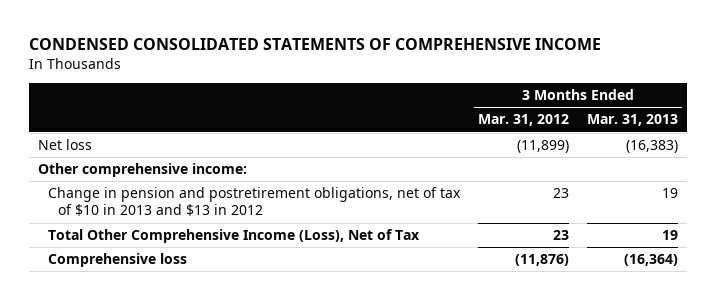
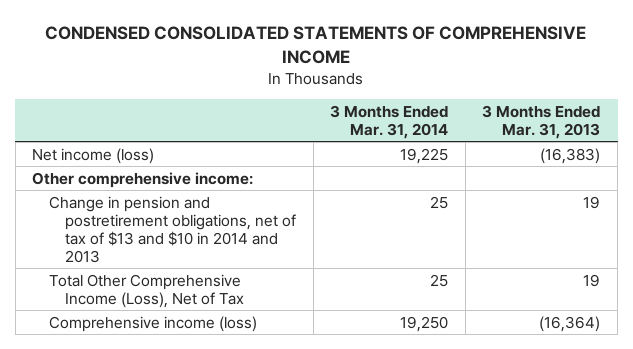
- | 3 Months Ended Mar. 31, 2012 | 3 Months Ended Mar. 31, 2013
+ | 3 Months Ended Mar. 31, 2014 | 3 Months Ended Mar. 31, 2013
- Net loss | (11,899) | (16,383)
+ Net income (loss) | 19,225 | (16,383)
- Change in pension and postretirement obligations, net of tax of $10 in 2013 and $13 in 2012 | 23 | 19
+ Change in pension and postretirement obligations, net of tax of $13 and $10 in 2014 and 2013 | 25 | 19
- Comprehensive loss | (11,876) | (16,364)
+ Comprehensive income (loss) | 19,250 | (16,364)

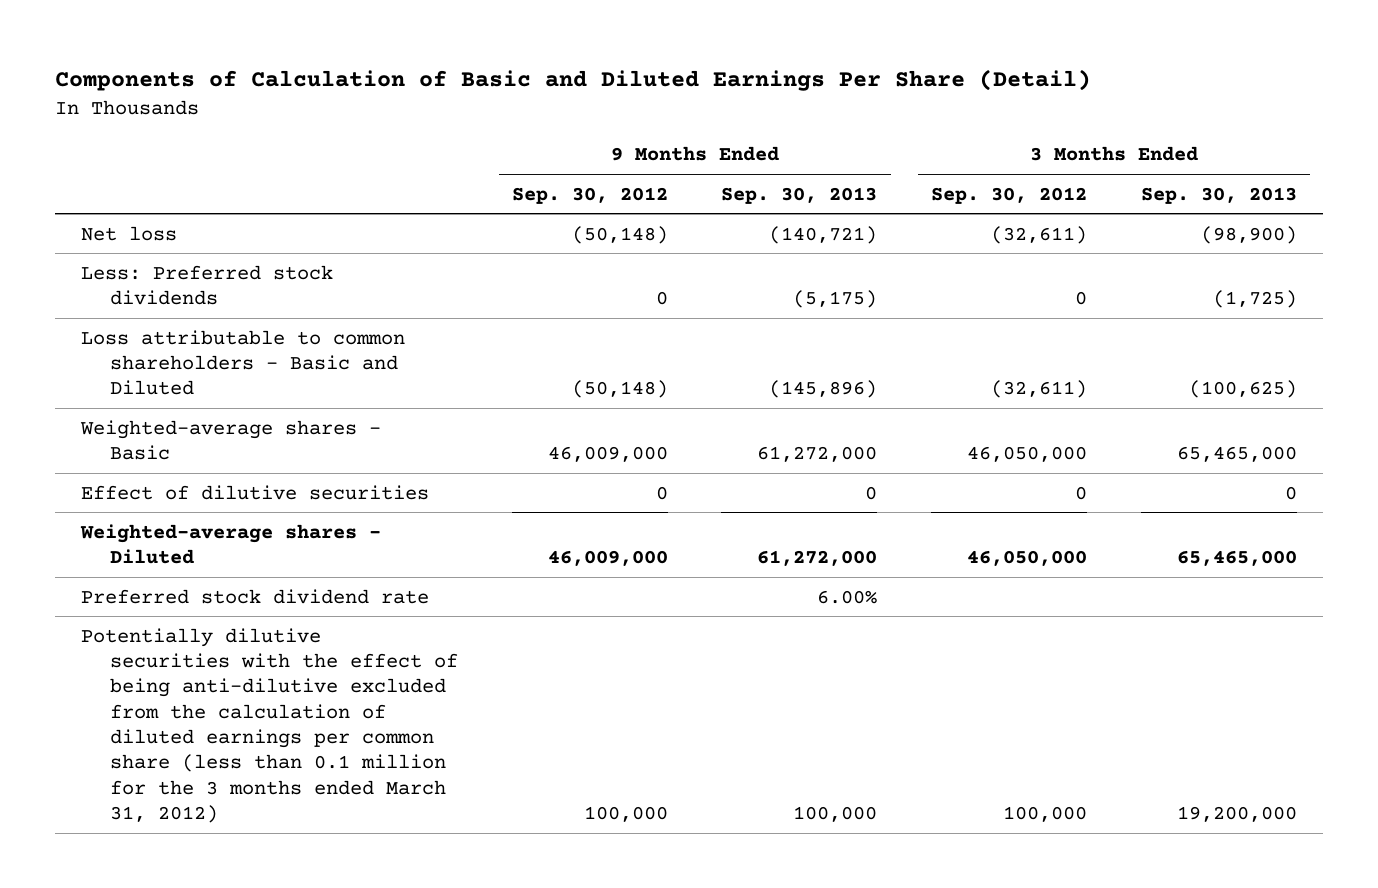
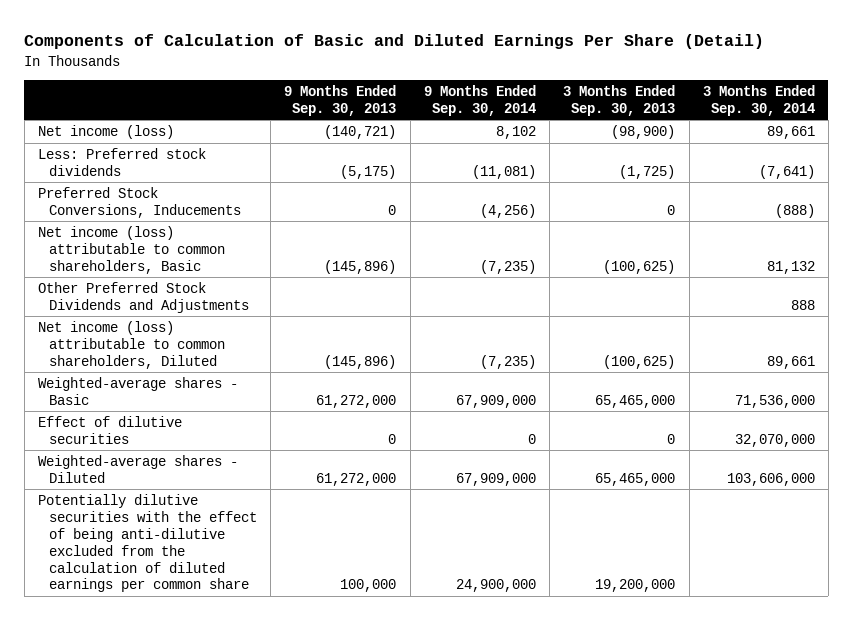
- | 9 Months Ended Sep. 30, 2012 | 9 Months Ended Sep. 30, 2013 | 3 Months Ended Sep. 30, 2012 | 3 Months Ended Sep. 30, 2013
+ | 9 Months Ended Sep. 30, 2013 | 9 Months Ended Sep. 30, 2014 | 3 Months Ended Sep. 30, 2013 | 3 Months Ended Sep. 30, 2014
- Net loss | (50,148) | (140,721) | (32,611) | (98,900)
+ Net income (loss) | (140,721) | 8,102 | (98,900) | 89,661
- Loss attributable to common shareholders - Basic and Diluted | (50,148) | (145,896) | (32,611) | (100,625)
+ Preferred Stock Conversions, Inducements | 0 | (4,256) | 0 | (888)
+ Net income (loss) attributable to common shareholders, Basic | (145,896) | (7,235) | (100,625) | 81,132
+ Other Preferred Stock Dividends and Adjustments | | | | 888
+ Net income (loss) attributable to common shareholders, Diluted | (145,896) | (7,235) | (100,625) | 89,661
- Preferred stock dividend rate | | 6.00% | |
- Potentially dilutive securities with the effect of being anti-dilutive excluded from the calculation of diluted earnings per common share (less than 0.1 million for the 3 months ended March 31, 2012) | 100,000 | 100,000 | 100,000 | 19,200,000
+ Potentially dilutive securities with the effect of being anti-dilutive excluded from the calculation of diluted earnings per common share | 100,000 | 24,900,000 | 19,200,000 |

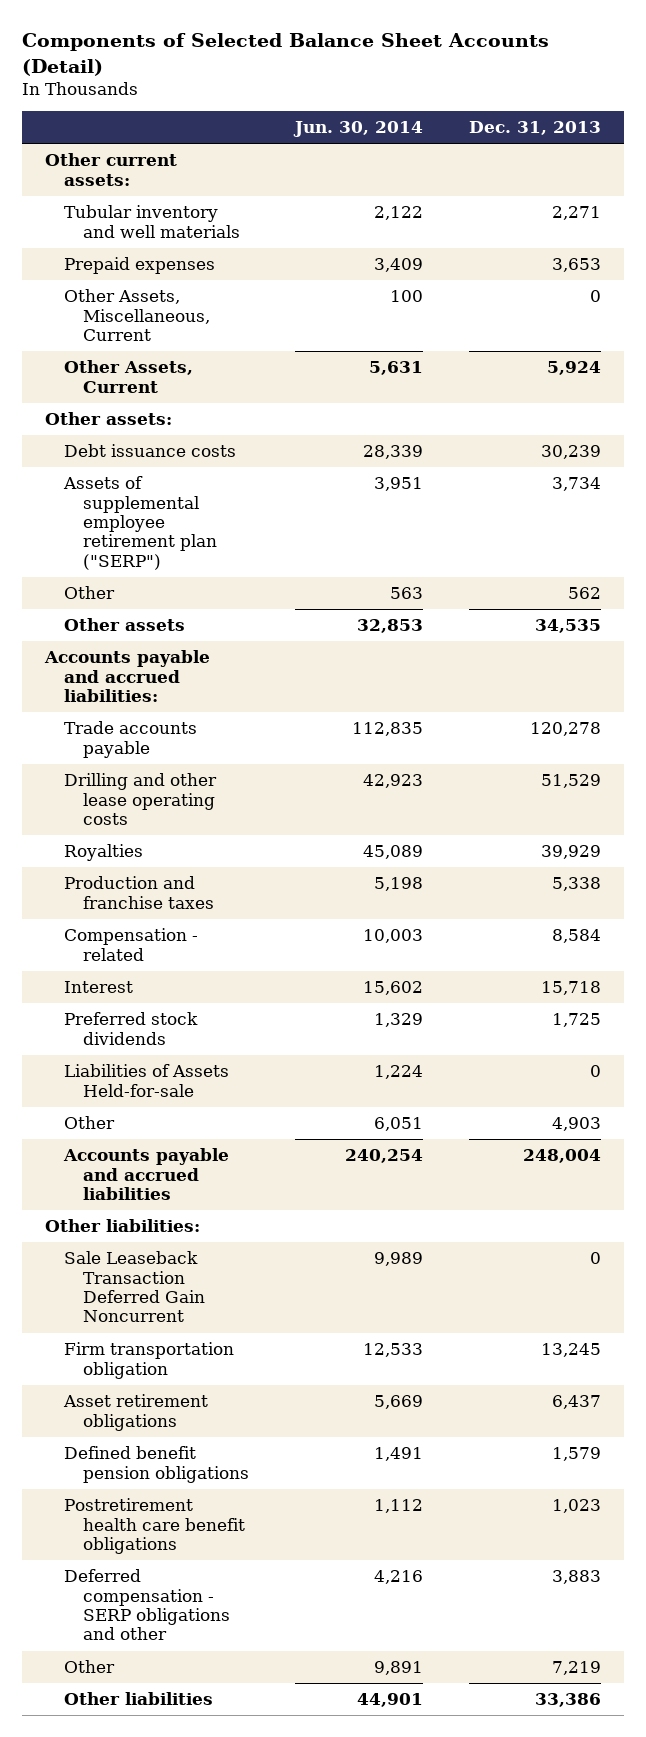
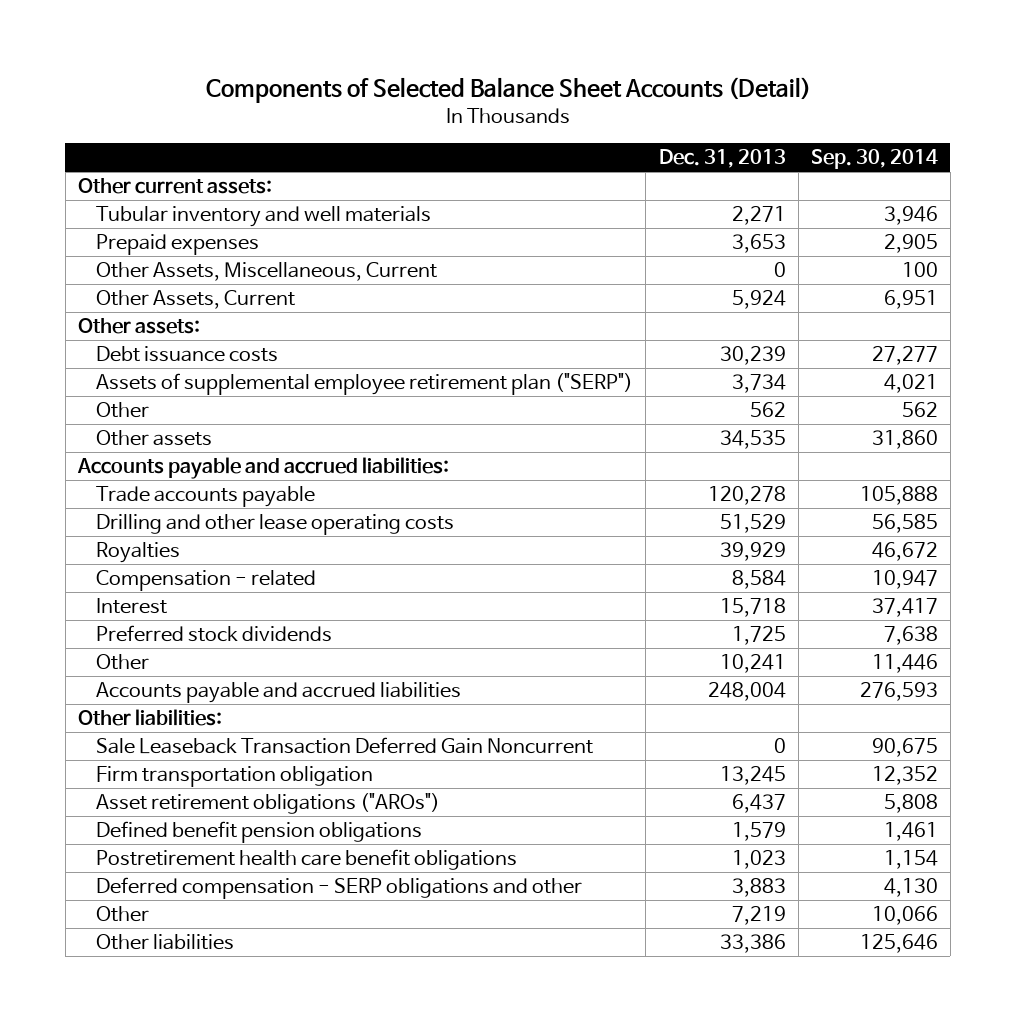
- | Jun. 30, 2014 | Dec. 31, 2013
+ | Dec. 31, 2013 | Sep. 30, 2014
- Production and franchise taxes | 5,198 | 5,338
- Liabilities of Assets Held-for-sale | 1,224 | 0
- Other | 6,051 | 4,903
+ Other | 10,241 | 11,446
- Asset retirement obligations | 5,669 | 6,437
+ Asset retirement obligations ("AROs") | 6,437 | 5,808

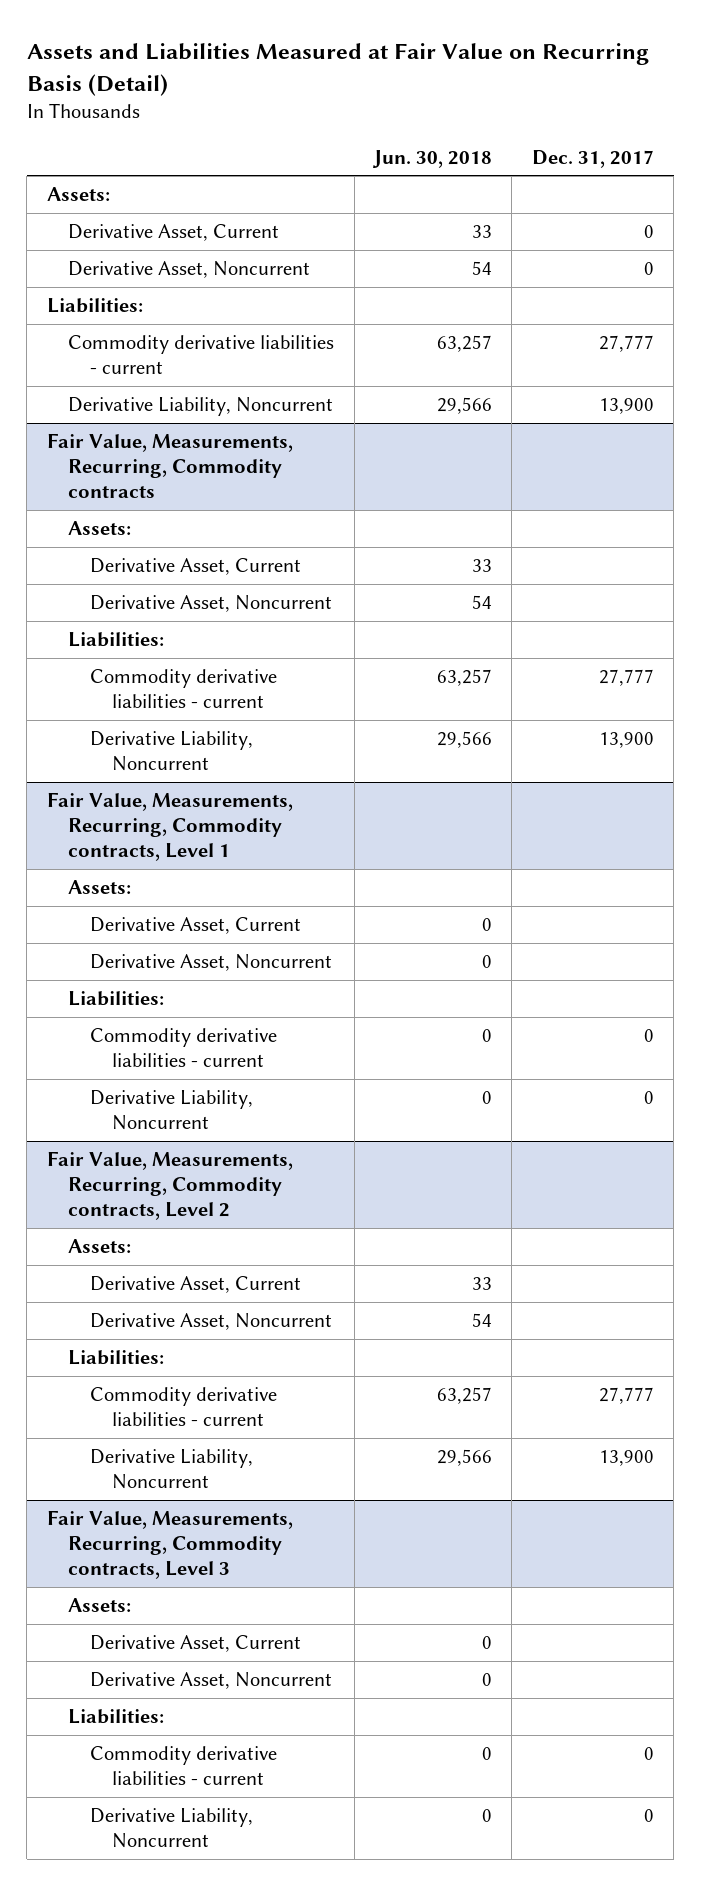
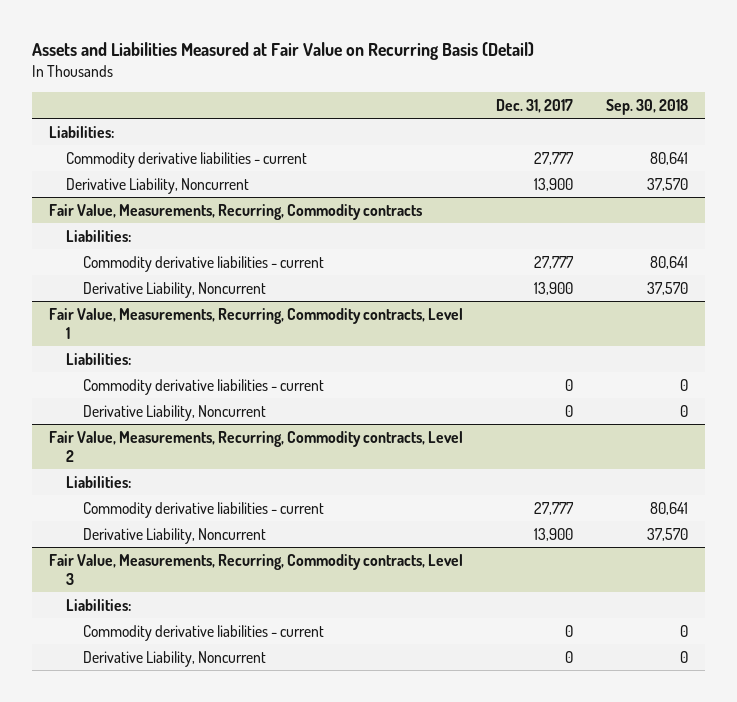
- | Jun. 30, 2018 | Dec. 31, 2017
+ | Dec. 31, 2017 | Sep. 30, 2018
- Assets:
- Derivative Asset, Current | 33 | 0
- Derivative Asset, Noncurrent | 54 | 0
@ Fair Value, Measurements, Recurring, Commodity contracts
- Assets:
- Derivative Asset, Current | 33 |
- Derivative Asset, Noncurrent | 54 |
@ Fair Value, Measurements, Recurring, Commodity contracts, Level 1
- Assets:
- Derivative Asset, Current | 0 |
- Derivative Asset, Noncurrent | 0 |
@ Fair Value, Measurements, Recurring, Commodity contracts, Level 2
- Assets:
- Derivative Asset, Current | 33 |
- Derivative Asset, Noncurrent | 54 |
@ Fair Value, Measurements, Recurring, Commodity contracts, Level 3
- Assets:
- Derivative Asset, Current | 0 |
- Derivative Asset, Noncurrent | 0 |

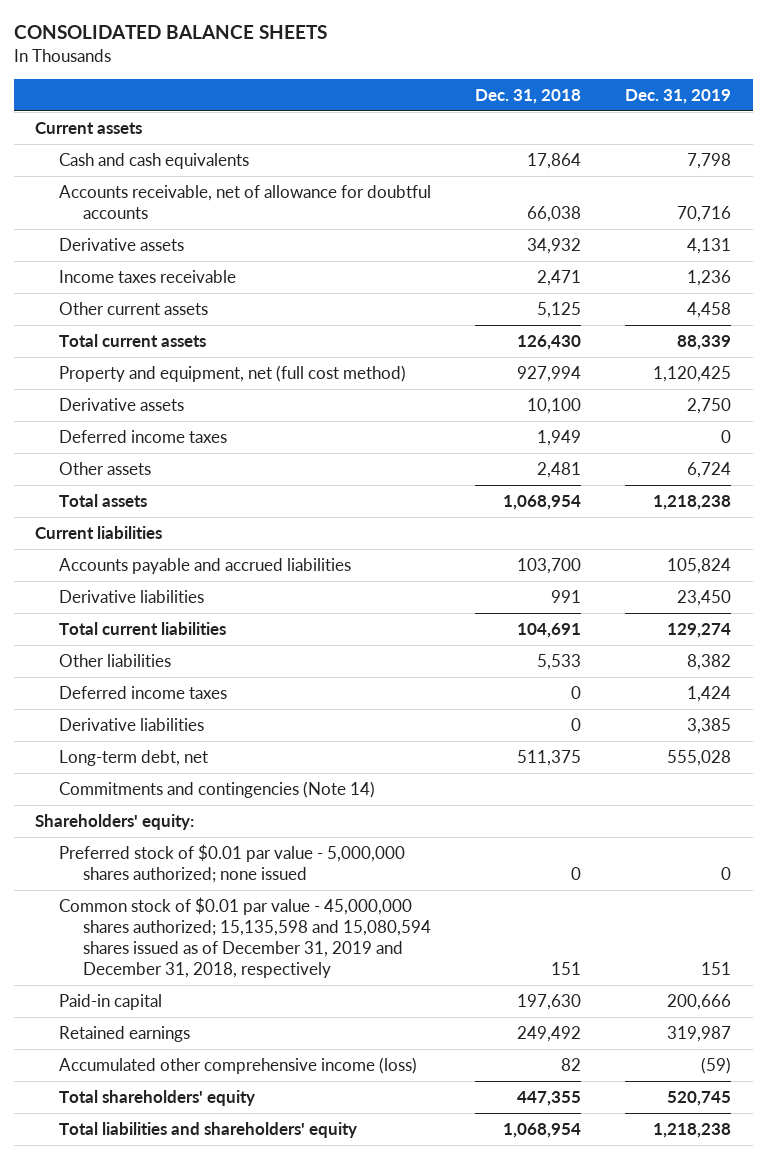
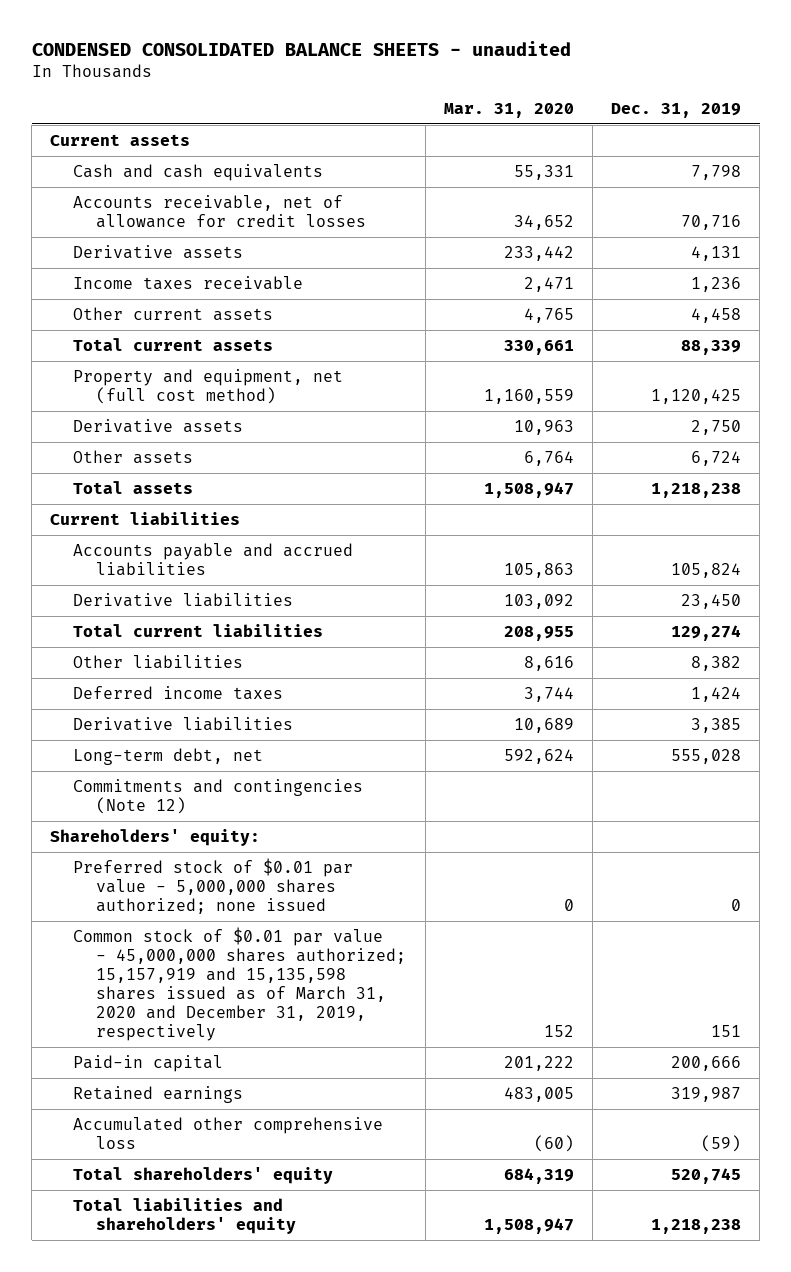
- CONSOLIDATED BALANCE SHEETS
+ CONDENSED CONSOLIDATED BALANCE SHEETS - unaudited
- | Dec. 31, 2018 | Dec. 31, 2019
+ | Mar. 31, 2020 | Dec. 31, 2019
- Accounts receivable, net of allowance for doubtful accounts | 66,038 | 70,716
+ Accounts receivable, net of allowance for credit losses | 34,652 | 70,716
- Deferred income taxes | 1,949 | 0
- Commitments and contingencies (Note 14)
+ Commitments and contingencies (Note 12)
- Common stock of $0.01 par value - 45,000,000 shares authorized; 15,135,598 and 15,080,594 shares issued as of December 31, 2019 and December 31, 2018, respectively | 151 | 151
+ Common stock of $0.01 par value - 45,000,000 shares authorized; 15,157,919 and 15,135,598 shares issued as of March 31, 2020 and December 31, 2019, respectively | 152 | 151
- Accumulated other comprehensive income (loss) | 82 | (59)
+ Accumulated other comprehensive loss | (60) | (59)

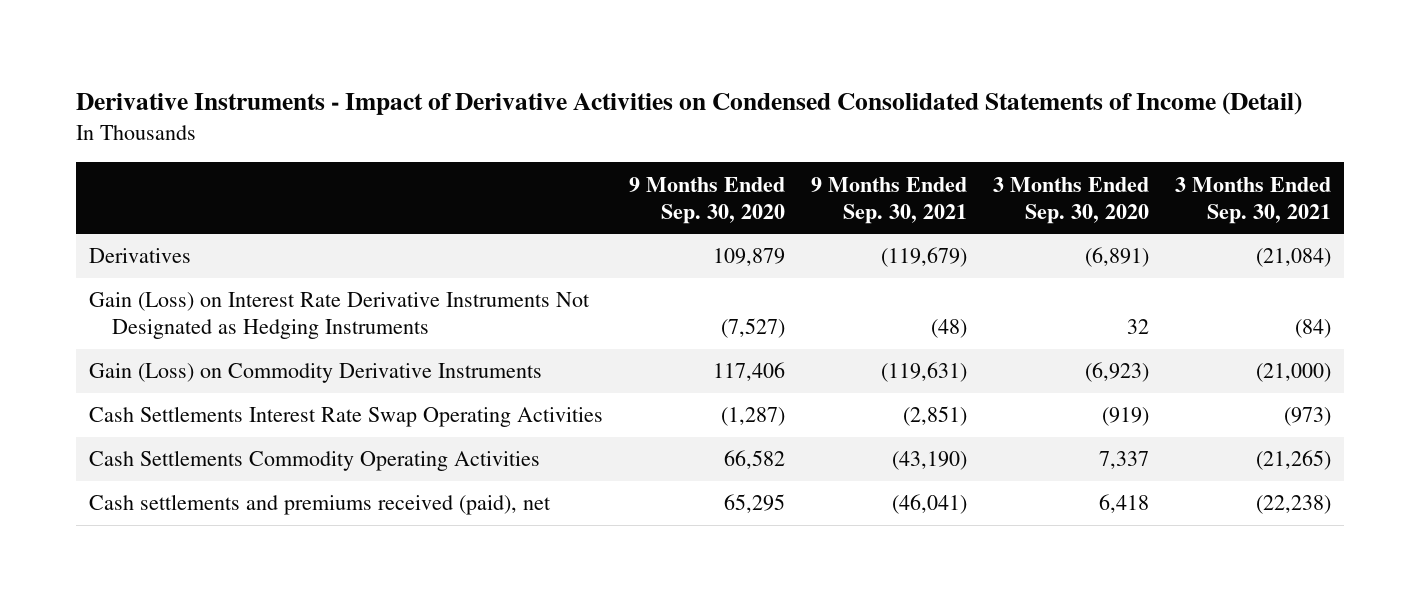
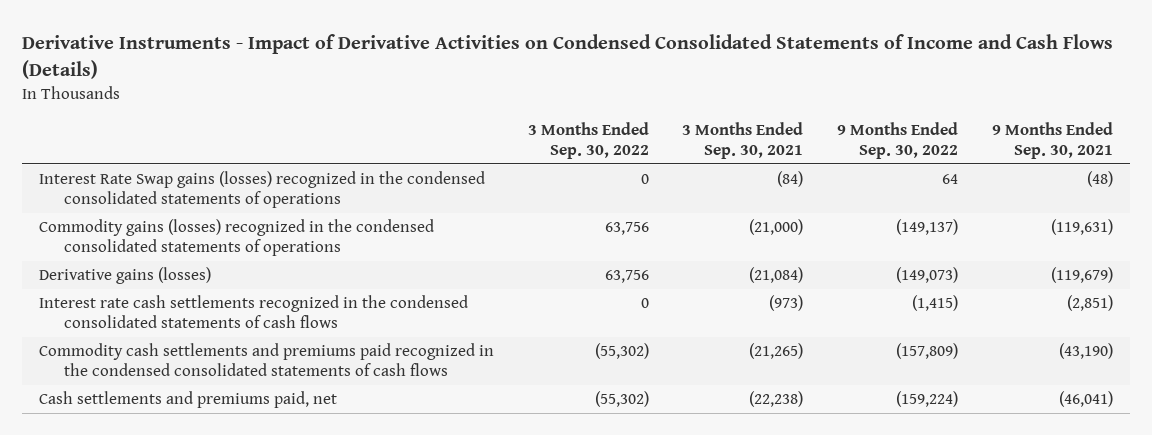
- Derivative Instruments - Impact of Derivative Activities on Condensed Consolidated Statements of Income (Detail)
+ Derivative Instruments - Impact of Derivative Activities on Condensed Consolidated Statements of Income and Cash Flows (Details)
- | 9 Months Ended Sep. 30, 2020 | 9 Months Ended Sep. 30, 2021 | 3 Months Ended Sep. 30, 2020 | 3 Months Ended Sep. 30, 2021
+ | 3 Months Ended Sep. 30, 2022 | 3 Months Ended Sep. 30, 2021 | 9 Months Ended Sep. 30, 2022 | 9 Months Ended Sep. 30, 2021
- Derivatives | 109,879 | (119,679) | (6,891) | (21,084)
- Gain (Loss) on Interest Rate Derivative Instruments Not Designated as Hedging Instruments | (7,527) | (48) | 32 | (84)
- Gain (Loss) on Commodity Derivative Instruments | 117,406 | (119,631) | (6,923) | (21,000)
- Cash Settlements Interest Rate Swap Operating Activities | (1,287) | (2,851) | (919) | (973)
- Cash Settlements Commodity Operating Activities | 66,582 | (43,190) | 7,337 | (21,265)
- Cash settlements and premiums received (paid), net | 65,295 | (46,041) | 6,418 | (22,238)
+ Interest Rate Swap gains (losses) recognized in the condensed consolidated statements of operations | 0 | (84) | 64 | (48)
+ Commodity gains (losses) recognized in the condensed consolidated statements of operations | 63,756 | (21,000) | (149,137) | (119,631)
+ Derivative gains (losses) | 63,756 | (21,084) | (149,073) | (119,679)
+ Interest rate cash settlements recognized in the condensed consolidated statements of cash flows | 0 | (973) | (1,415) | (2,851)
+ Commodity cash settlements and premiums paid recognized in the condensed consolidated statements of cash flows | (55,302) | (21,265) | (157,809) | (43,190)
+ Cash settlements and premiums paid, net | (55,302) | (22,238) | (159,224) | (46,041)

